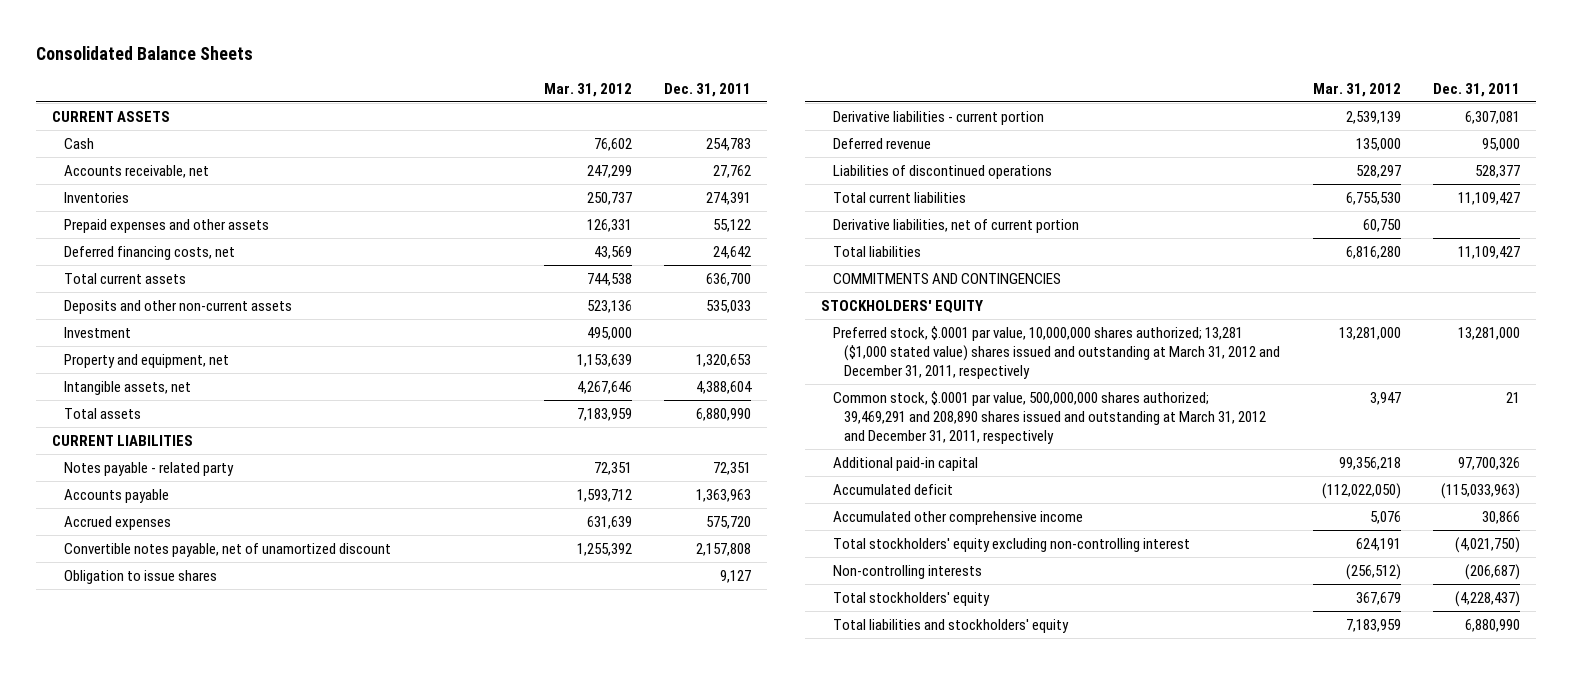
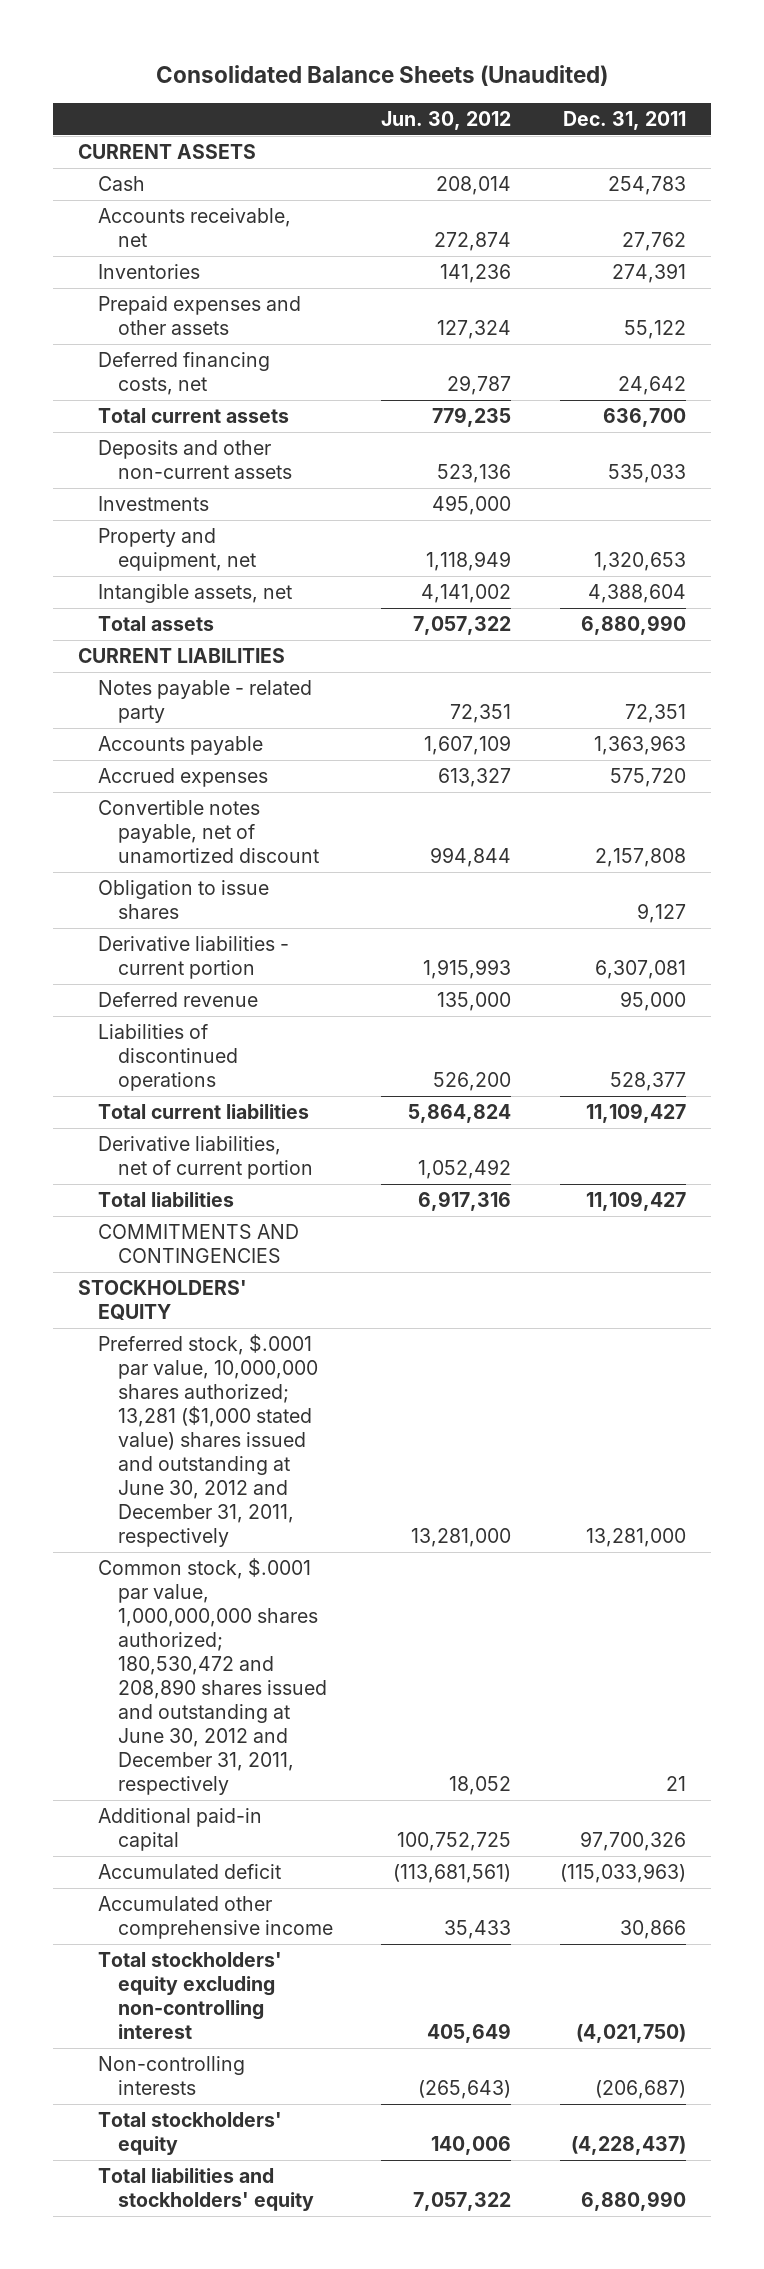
- Consolidated Balance Sheets
+ Consolidated Balance Sheets (Unaudited)
- | Mar. 31, 2012 | Dec. 31, 2011
+ | Jun. 30, 2012 | Dec. 31, 2011
- Investment | 495,000 |
+ Investments | 495,000 |
- Preferred stock, $.0001 par value, 10,000,000 shares authorized; 13,281 ($1,000 stated value) shares issued and outstanding at March 31, 2012 and December 31, 2011, respectively | 13,281,000 | 13,281,000
- Common stock, $.0001 par value, 500,000,000 shares authorized; 39,469,291 and 208,890 shares issued and outstanding at March 31, 2012 and December 31, 2011, respectively | 3,947 | 21
+ Preferred stock, $.0001 par value, 10,000,000 shares authorized; 13,281 ($1,000 stated value) shares issued and outstanding at June 30, 2012 and December 31, 2011, respectively | 13,281,000 | 13,281,000
+ Common stock, $.0001 par value, 1,000,000,000 shares authorized; 180,530,472 and 208,890 shares issued and outstanding at June 30, 2012 and December 31, 2011, respectively | 18,052 | 21

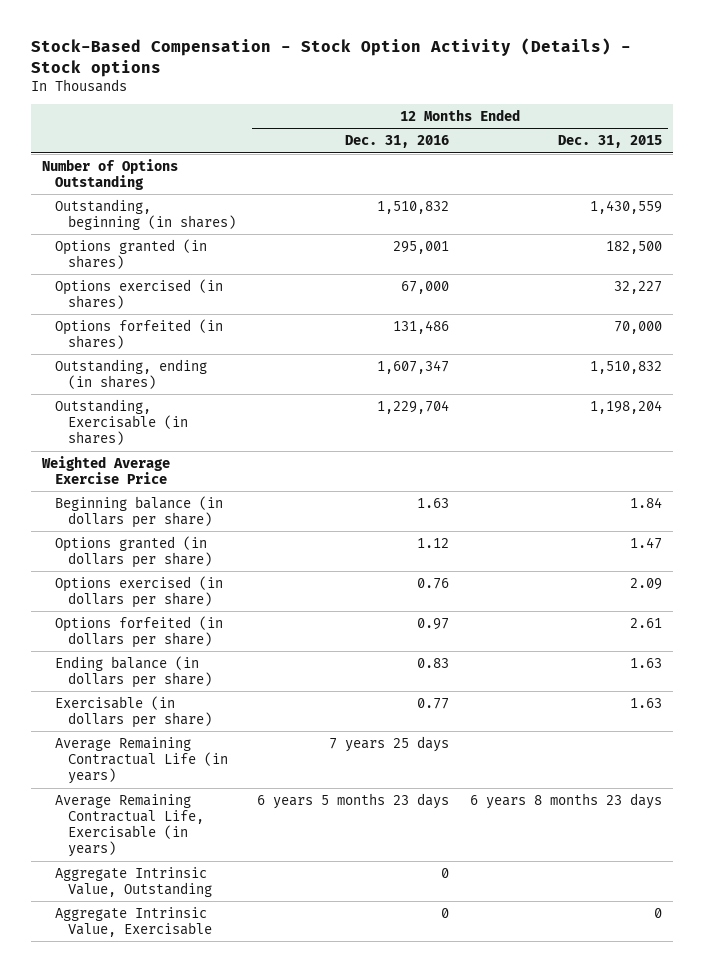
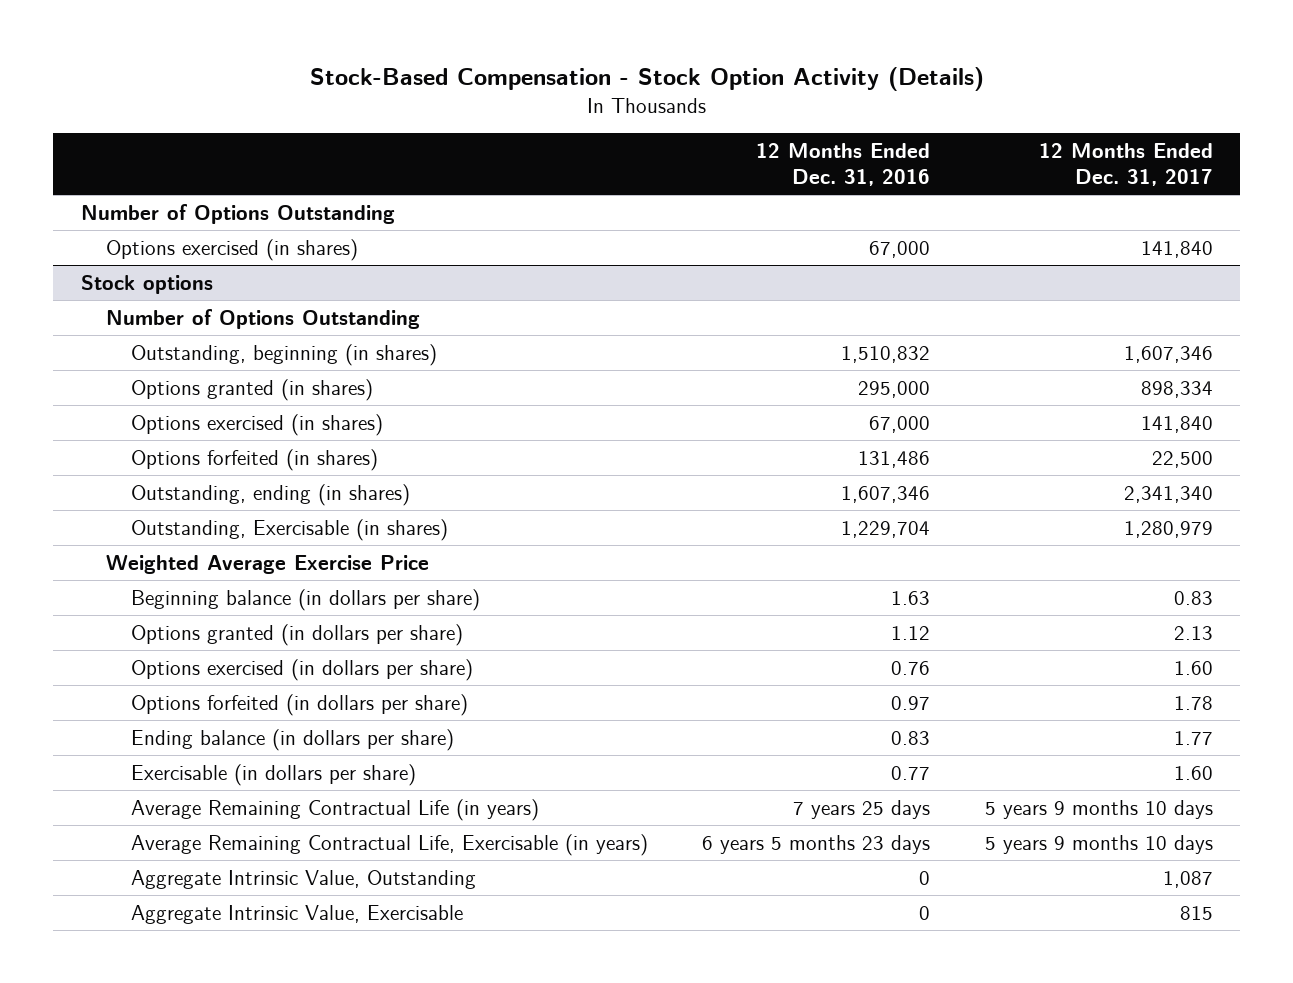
- Stock-Based Compensation - Stock Option Activity (Details) - Stock options
+ Stock-Based Compensation - Stock Option Activity (Details)
- | 12 Months Ended Dec. 31, 2016 | 12 Months Ended Dec. 31, 2015
+ | 12 Months Ended Dec. 31, 2016 | 12 Months Ended Dec. 31, 2017
+ Options exercised (in shares) | 67,000 | 141,840
+ Stock options
+ Number of Options Outstanding
- Options granted (in shares) | 295,001 | 182,500
+ Options granted (in shares) | 295,000 | 898,334
- Outstanding, ending (in shares) | 1,607,347 | 1,510,832
+ Outstanding, ending (in shares) | 1,607,346 | 2,341,340

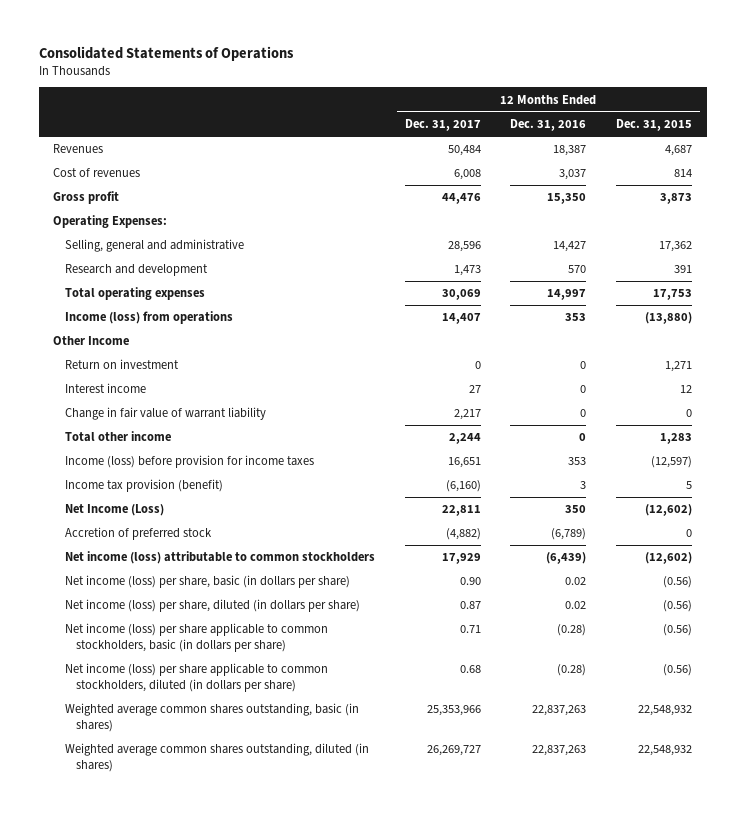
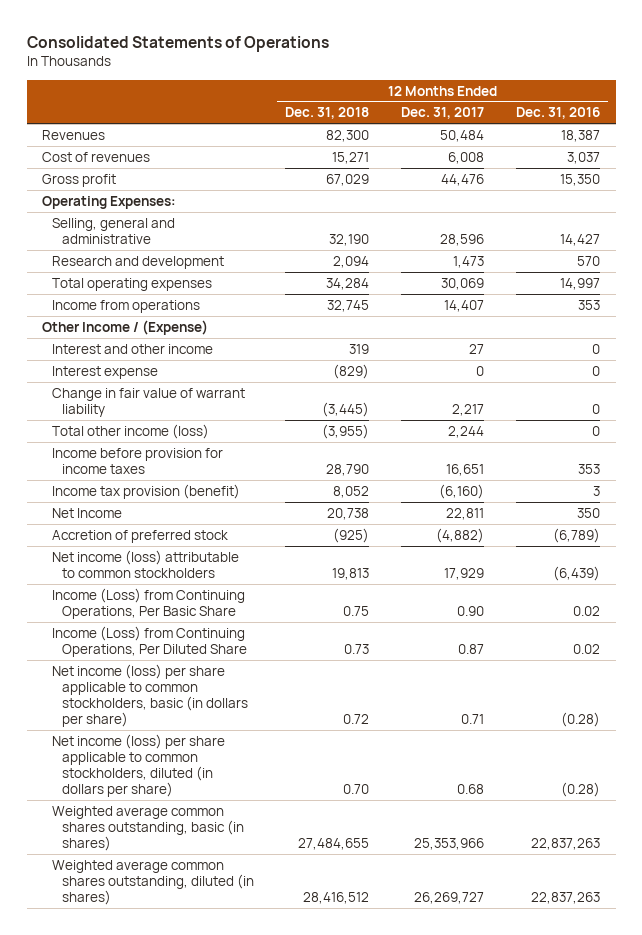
- | 12 Months Ended Dec. 31, 2017 | 12 Months Ended Dec. 31, 2016 | 12 Months Ended Dec. 31, 2015
+ | 12 Months Ended Dec. 31, 2018 | 12 Months Ended Dec. 31, 2017 | 12 Months Ended Dec. 31, 2016
- Income (loss) from operations | 14,407 | 353 | (13,880)
- Other Income
- Return on investment | 0 | 0 | 1,271
- Interest income | 27 | 0 | 12
+ Income from operations | 32,745 | 14,407 | 353
+ Other Income / (Expense)
+ Interest and other income | 319 | 27 | 0
+ Interest expense | (829) | 0 | 0
- Total other income | 2,244 | 0 | 1,283
- Income (loss) before provision for income taxes | 16,651 | 353 | (12,597)
+ Total other income (loss) | (3,955) | 2,244 | 0
+ Income before provision for income taxes | 28,790 | 16,651 | 353
- Net Income (Loss) | 22,811 | 350 | (12,602)
+ Net Income | 20,738 | 22,811 | 350
- Net income (loss) per share, basic (in dollars per share) | 0.90 | 0.02 | (0.56)
- Net income (loss) per share, diluted (in dollars per share) | 0.87 | 0.02 | (0.56)
+ Income (Loss) from Continuing Operations, Per Basic Share | 0.75 | 0.90 | 0.02
+ Income (Loss) from Continuing Operations, Per Diluted Share | 0.73 | 0.87 | 0.02

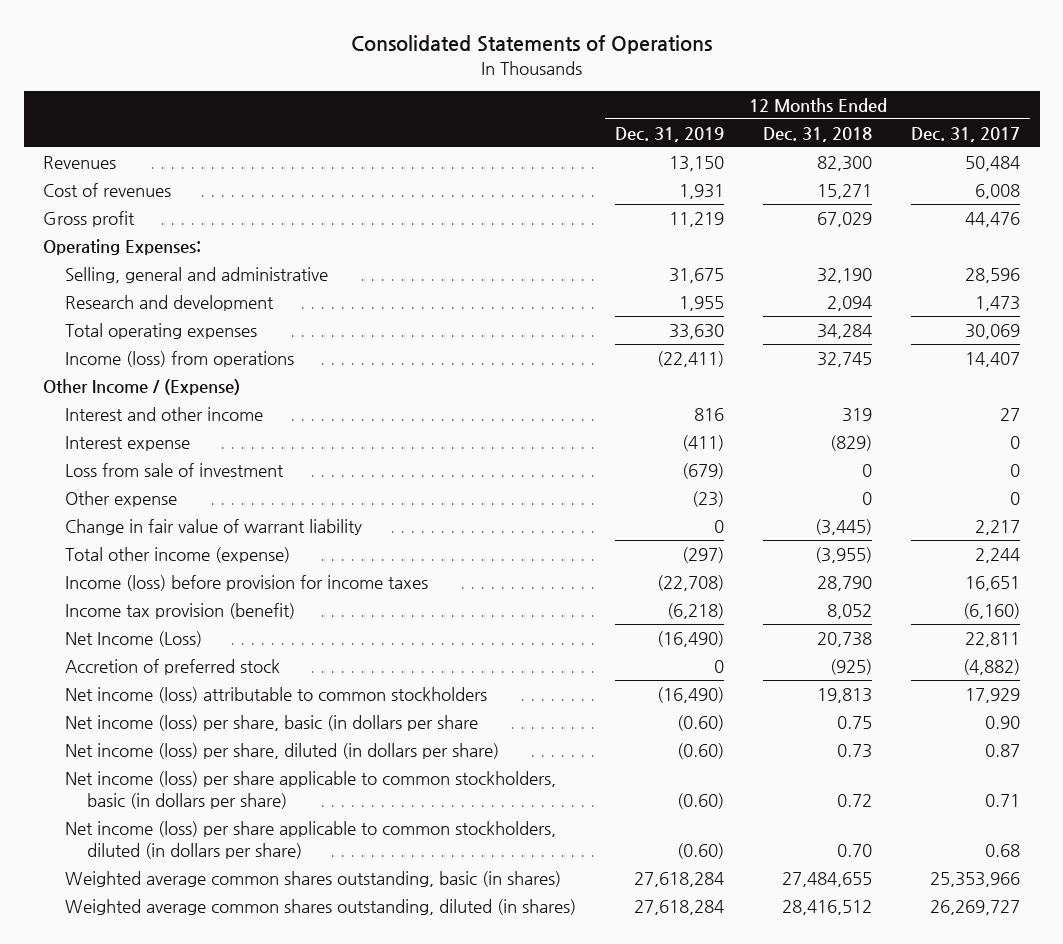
- | 12 Months Ended Dec. 31, 2018 | 12 Months Ended Dec. 31, 2017 | 12 Months Ended Dec. 31, 2016
+ | 12 Months Ended Dec. 31, 2019 | 12 Months Ended Dec. 31, 2018 | 12 Months Ended Dec. 31, 2017
- Income from operations | 32,745 | 14,407 | 353
+ Income (loss) from operations | (22,411) | 32,745 | 14,407
+ Loss from sale of investment | (679) | 0 | 0
+ Other expense | (23) | 0 | 0
- Total other income (loss) | (3,955) | 2,244 | 0
- Income before provision for income taxes | 28,790 | 16,651 | 353
+ Total other income (expense) | (297) | (3,955) | 2,244
+ Income (loss) before provision for income taxes | (22,708) | 28,790 | 16,651
- Net Income | 20,738 | 22,811 | 350
+ Net Income (Loss) | (16,490) | 20,738 | 22,811
- Income (Loss) from Continuing Operations, Per Basic Share | 0.75 | 0.90 | 0.02
- Income (Loss) from Continuing Operations, Per Diluted Share | 0.73 | 0.87 | 0.02
+ Net income (loss) per share, basic (in dollars per share | (0.60) | 0.75 | 0.90
+ Net income (loss) per share, diluted (in dollars per share) | (0.60) | 0.73 | 0.87

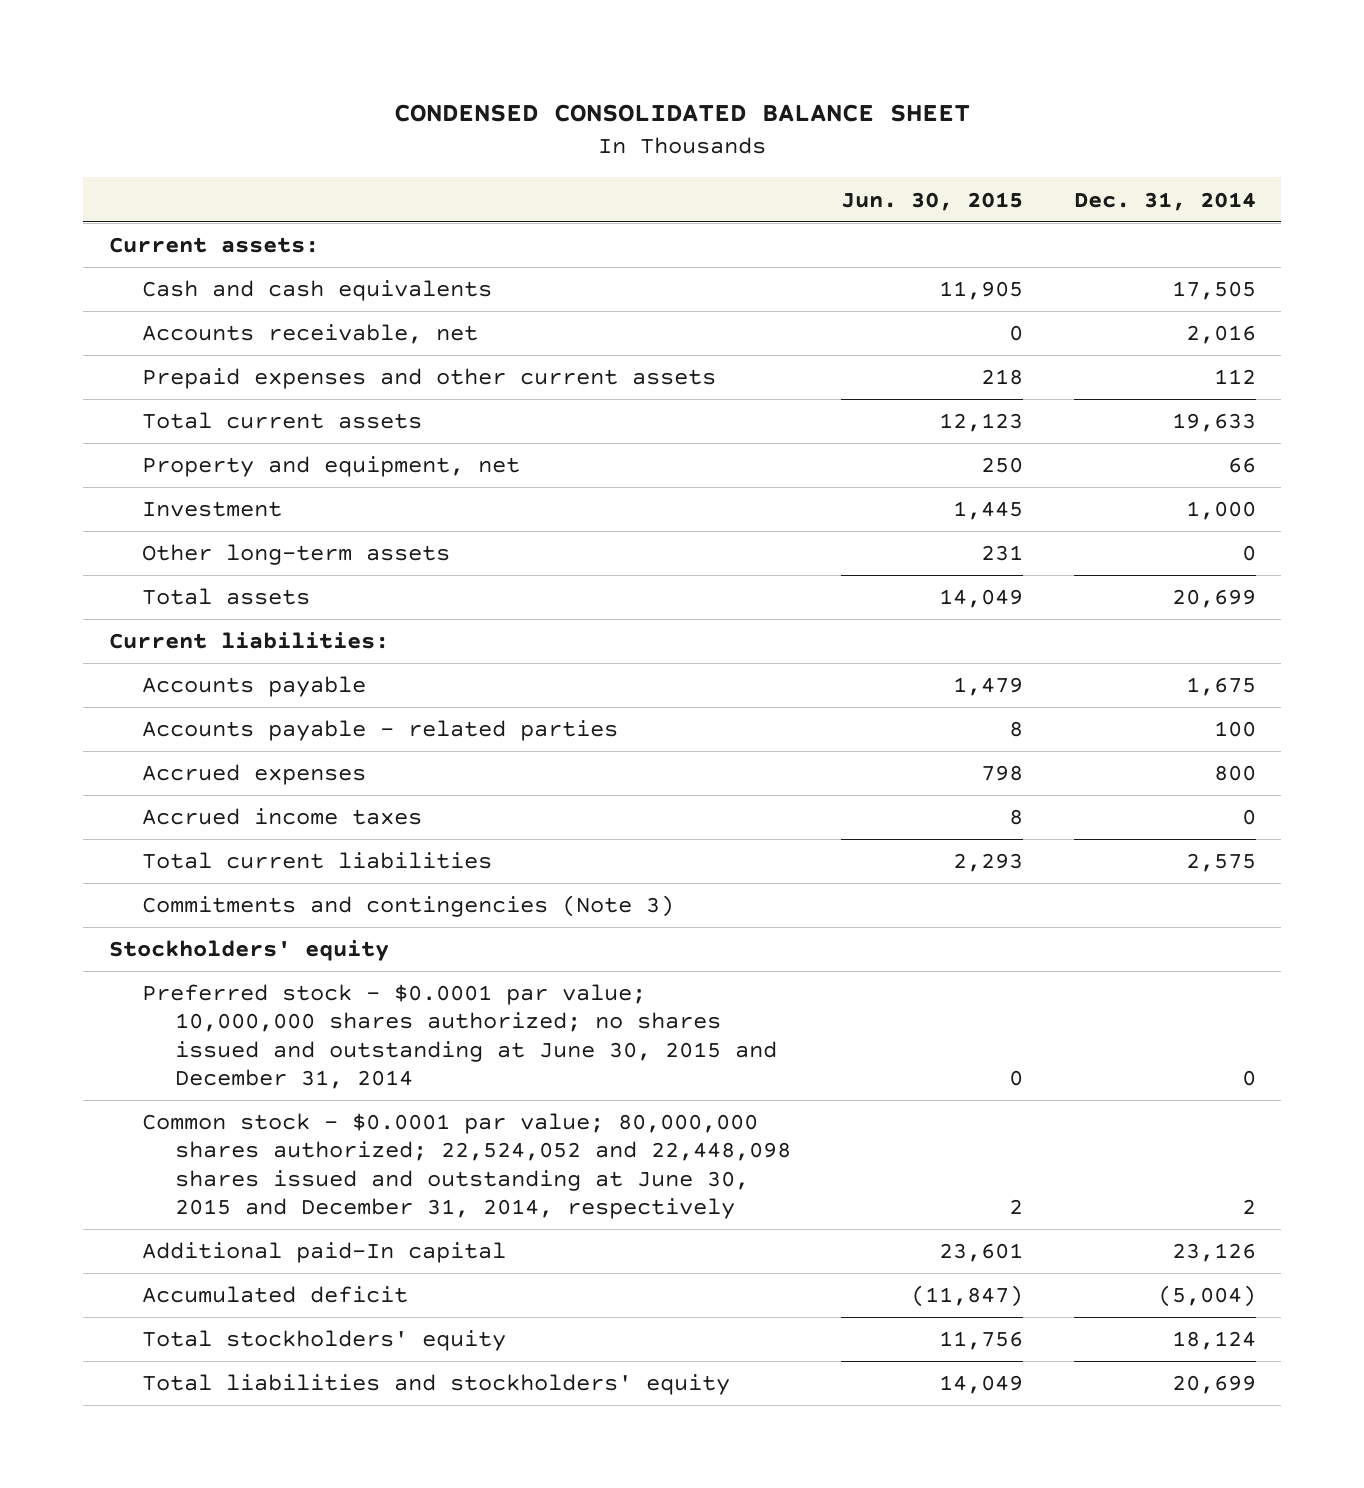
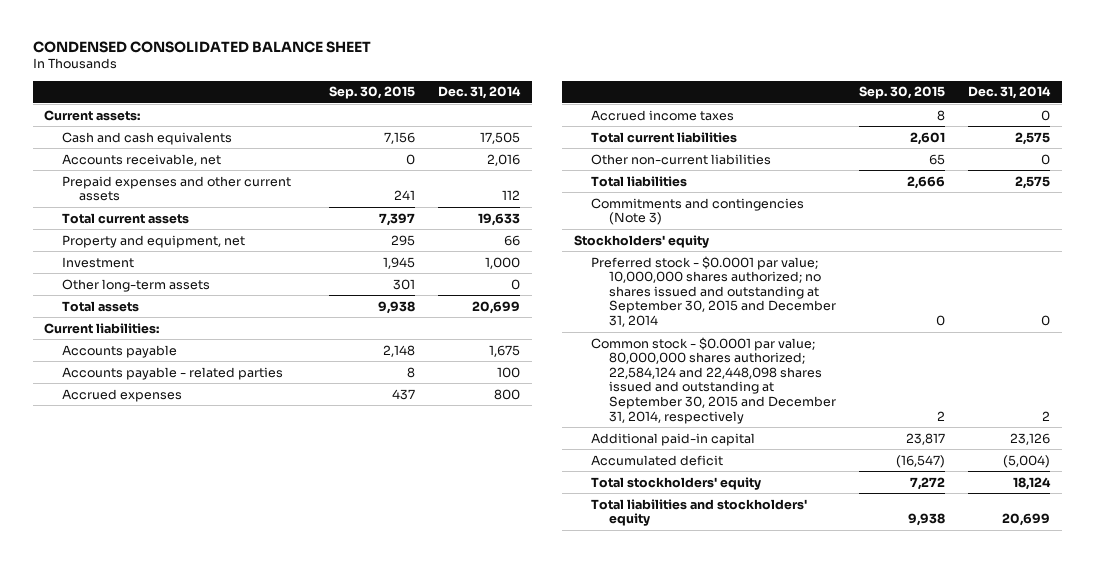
- | Jun. 30, 2015 | Dec. 31, 2014
+ | Sep. 30, 2015 | Dec. 31, 2014
+ Other non-current liabilities | 65 | 0
+ Total liabilities | 2,666 | 2,575
- Preferred stock - $0.0001 par value; 10,000,000 shares authorized; no shares issued and outstanding at June 30, 2015 and December 31, 2014 | 0 | 0
- Common stock - $0.0001 par value; 80,000,000 shares authorized; 22,524,052 and 22,448,098 shares issued and outstanding at June 30, 2015 and December 31, 2014, respectively | 2 | 2
- Additional paid-In capital | 23,601 | 23,126
+ Preferred stock - $0.0001 par value; 10,000,000 shares authorized; no shares issued and outstanding at September 30, 2015 and December 31, 2014 | 0 | 0
+ Common stock - $0.0001 par value; 80,000,000 shares authorized; 22,584,124 and 22,448,098 shares issued and outstanding at September 30, 2015 and December 31, 2014, respectively | 2 | 2
+ Additional paid-in capital | 23,817 | 23,126

